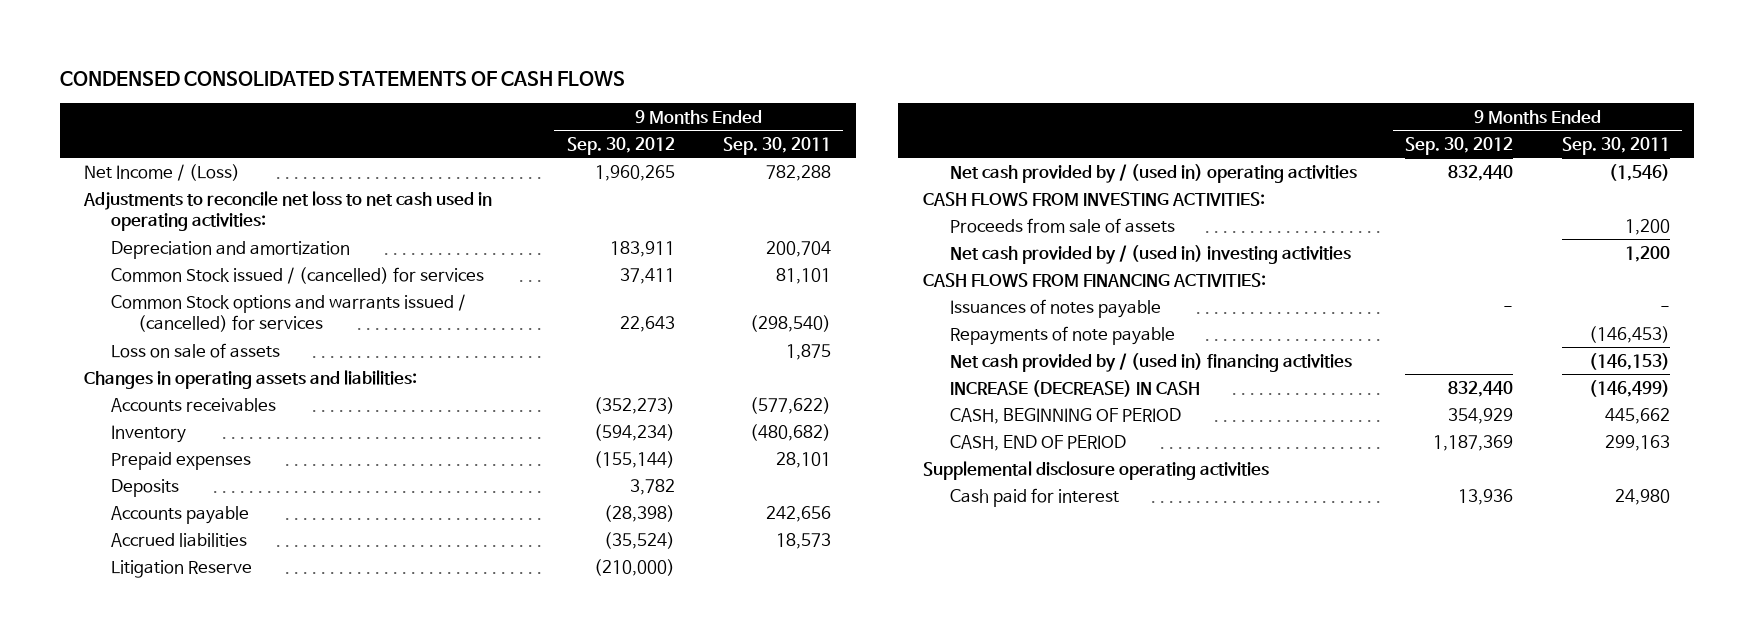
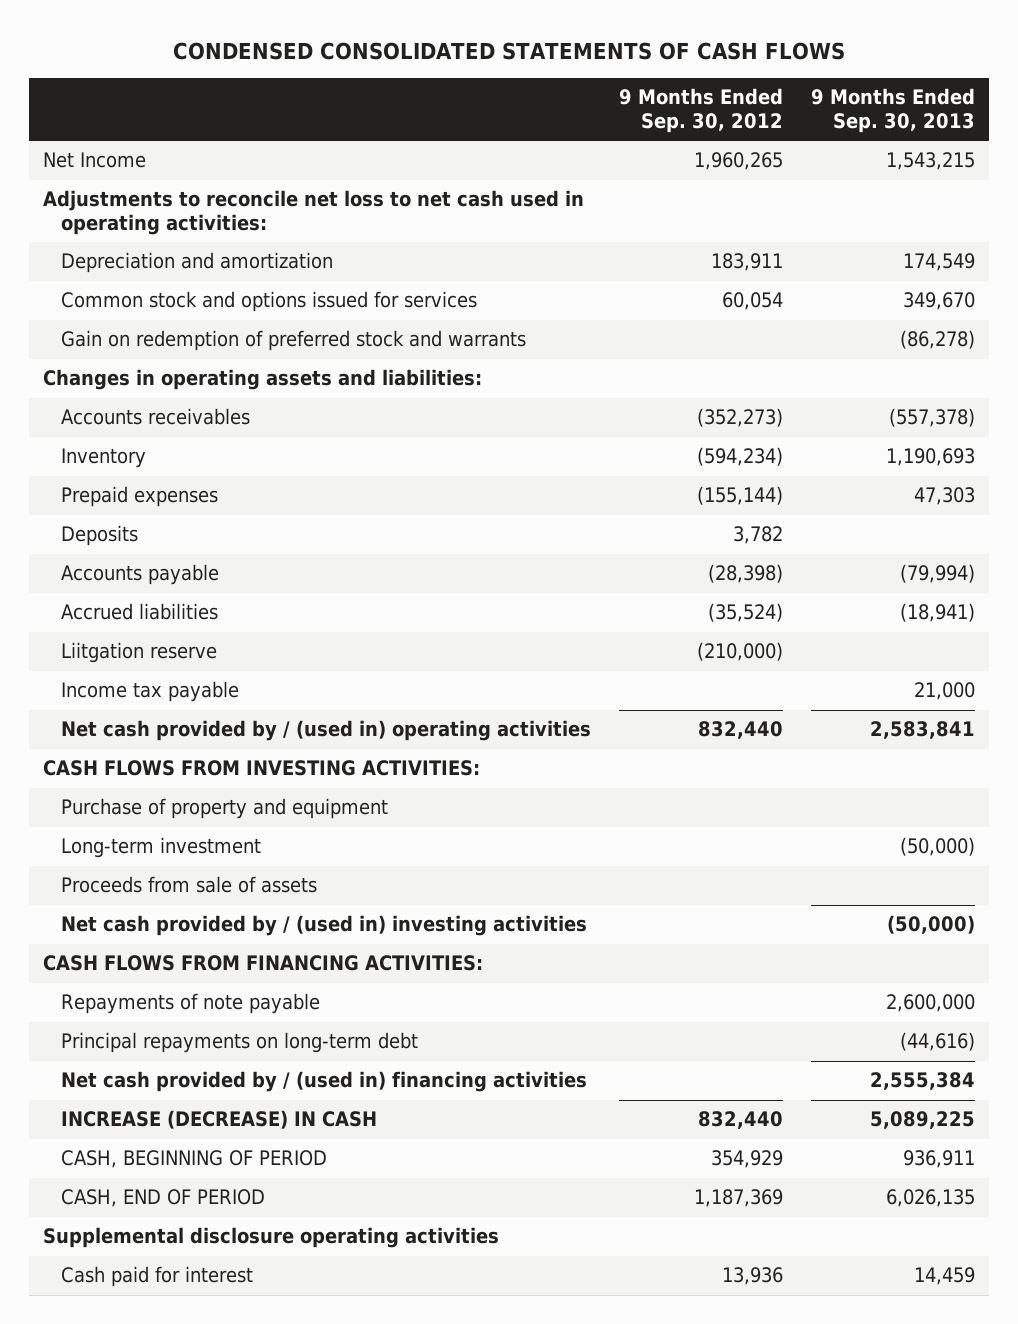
- | 9 Months Ended Sep. 30, 2012 | 9 Months Ended Sep. 30, 2011
+ | 9 Months Ended Sep. 30, 2012 | 9 Months Ended Sep. 30, 2013
- Net Income / (Loss) | 1,960,265 | 782,288
+ Net Income | 1,960,265 | 1,543,215
- Common Stock issued / (cancelled) for services | 37,411 | 81,101
- Common Stock options and warrants issued / (cancelled) for services | 22,643 | (298,540)
- Loss on sale of assets | | 1,875
+ Common stock and options issued for services | 60,054 | 349,670
+ Gain on redemption of preferred stock and warrants | | (86,278)
- Litigation Reserve | (210,000) |
+ Liitgation reserve | (210,000) |
+ Income tax payable | | 21,000
+ Purchase of property and equipment
+ Long-term investment | | (50,000)
- Issuances of notes payable | - | -
+ Principal repayments on long-term debt | | (44,616)

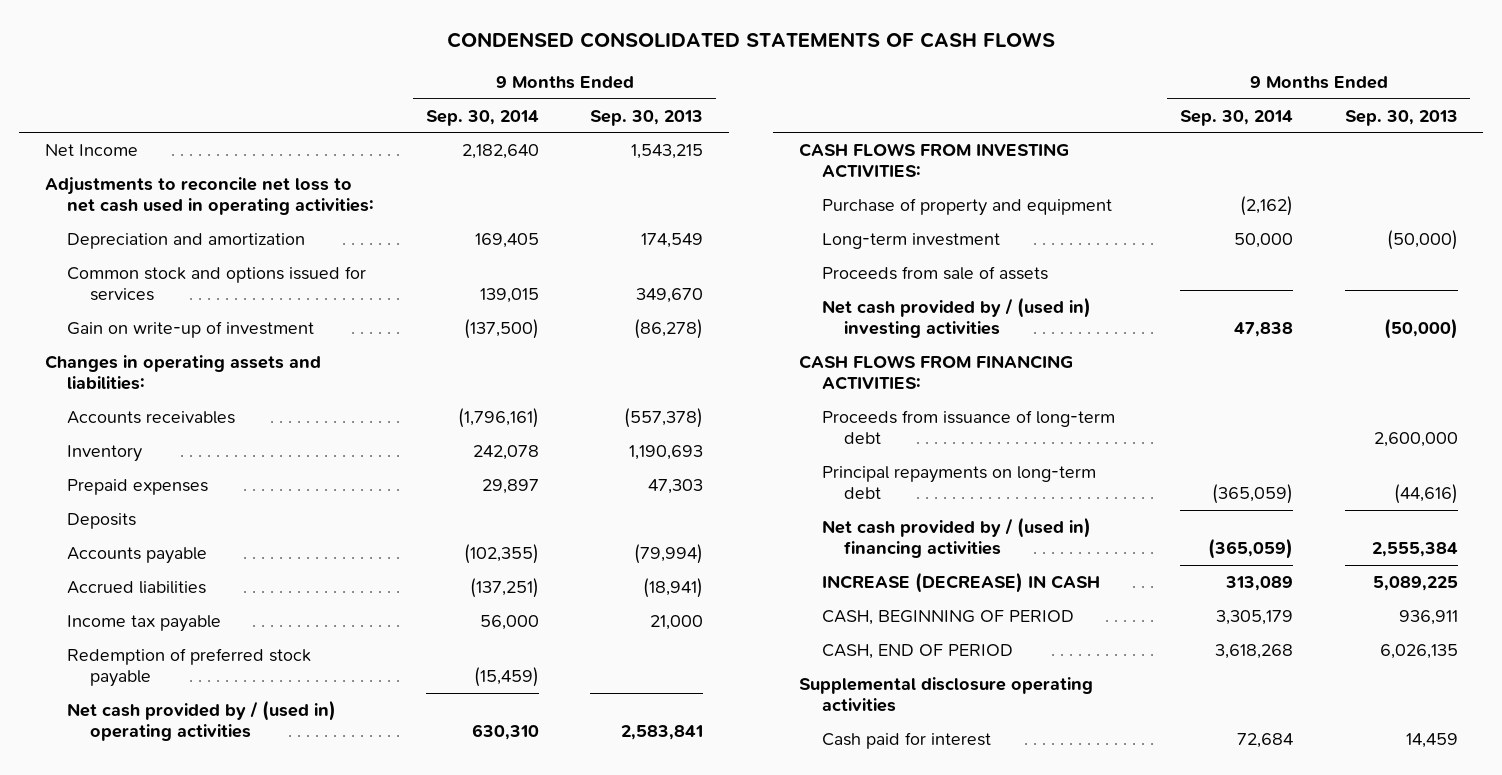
- | 9 Months Ended Sep. 30, 2012 | 9 Months Ended Sep. 30, 2013
+ | 9 Months Ended Sep. 30, 2014 | 9 Months Ended Sep. 30, 2013
- Gain on redemption of preferred stock and warrants | | (86,278)
+ Gain on write-up of investment | (137,500) | (86,278)
- Liitgation reserve | (210,000) |
+ Redemption of preferred stock payable | (15,459) |
- Repayments of note payable | | 2,600,000
+ Proceeds from issuance of long-term debt | | 2,600,000

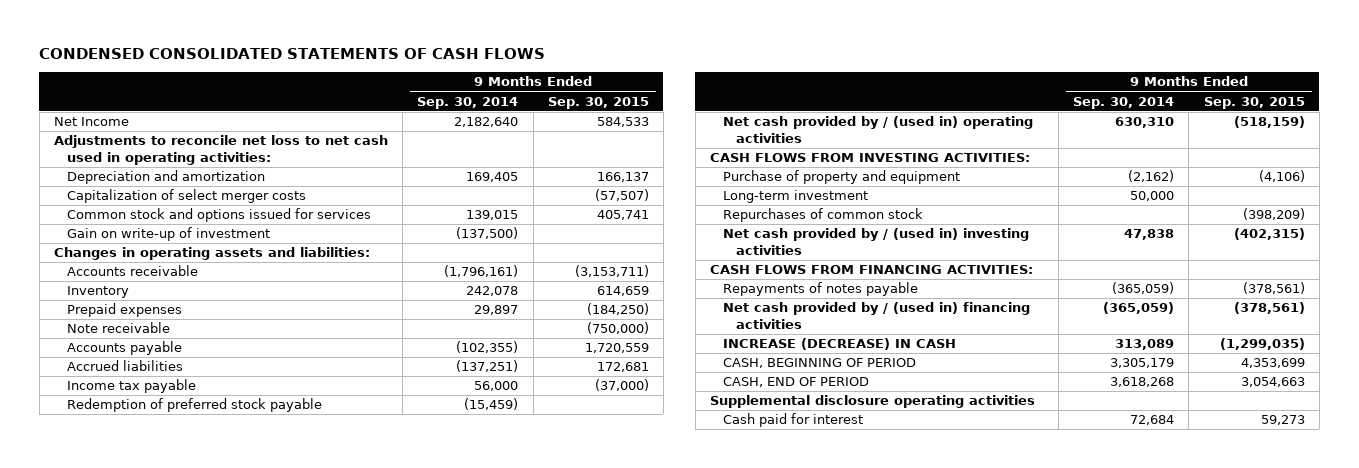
- | 9 Months Ended Sep. 30, 2014 | 9 Months Ended Sep. 30, 2013
+ | 9 Months Ended Sep. 30, 2014 | 9 Months Ended Sep. 30, 2015
+ Capitalization of select merger costs | | (57,507)
- Accounts receivables | (1,796,161) | (557,378)
+ Accounts receivable | (1,796,161) | (3,153,711)
- Deposits
+ Note receivable | | (750,000)
- Proceeds from sale of assets
+ Repurchases of common stock | | (398,209)
- Proceeds from issuance of long-term debt | | 2,600,000
- Principal repayments on long-term debt | (365,059) | (44,616)
+ Repayments of notes payable | (365,059) | (378,561)

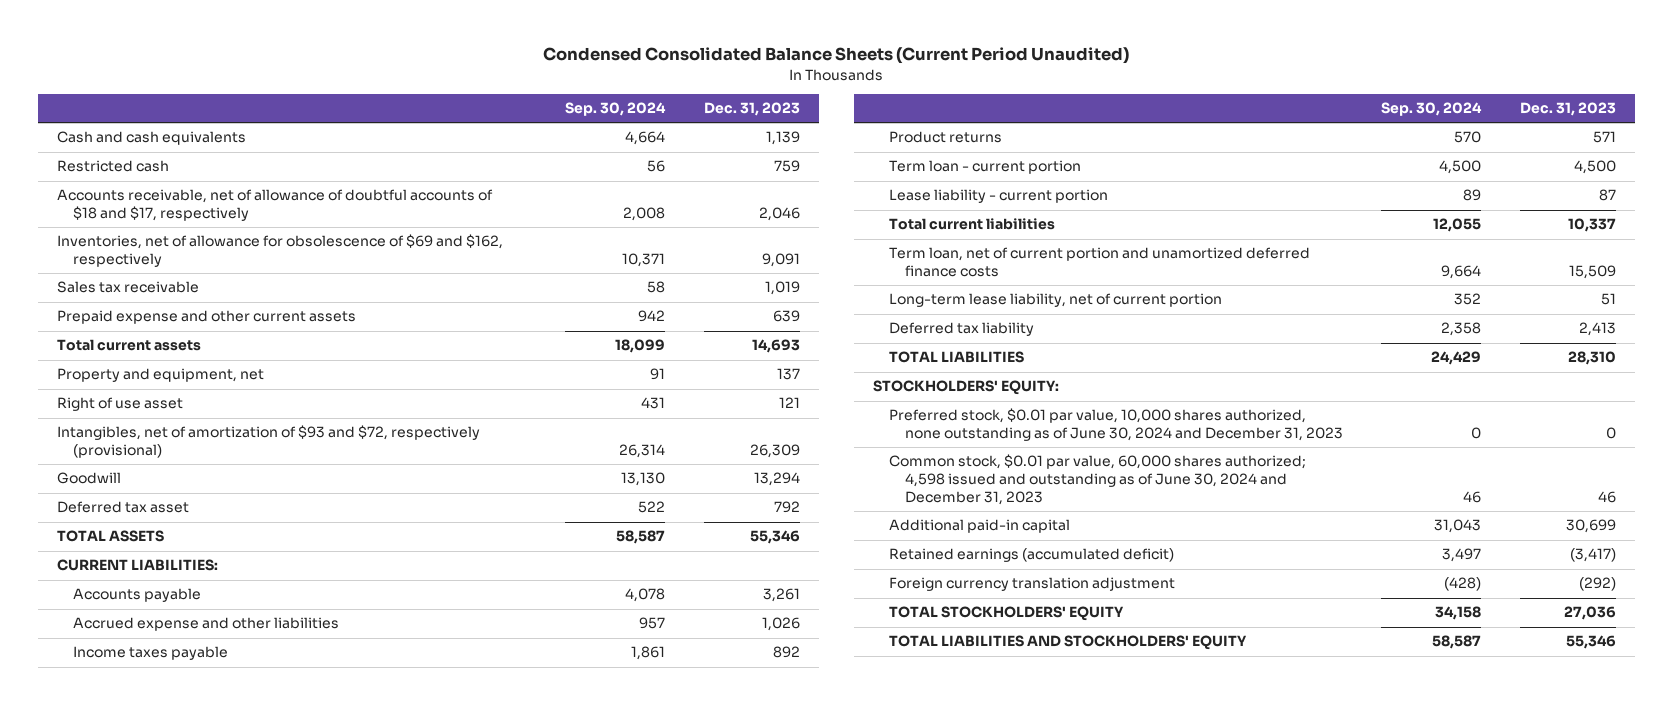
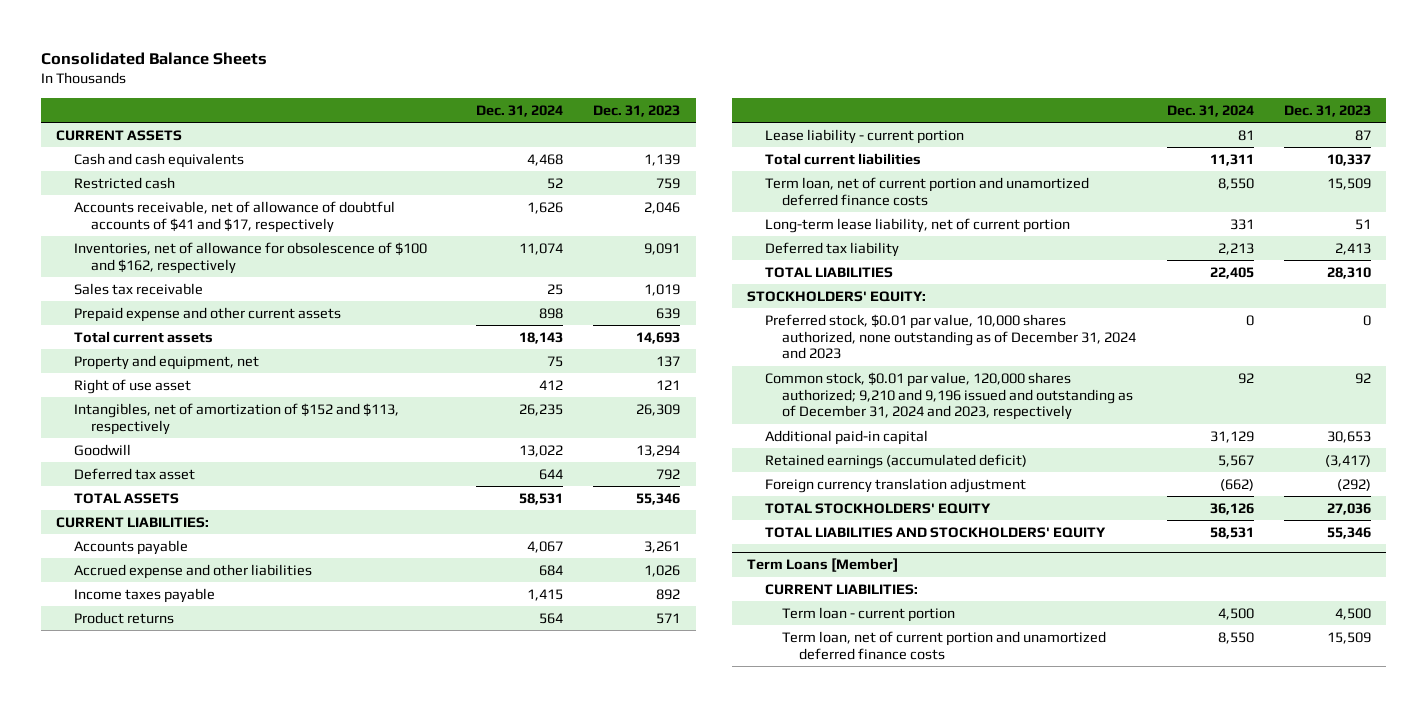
- Condensed Consolidated Balance Sheets (Current Period Unaudited)
+ Consolidated Balance Sheets
- | Sep. 30, 2024 | Dec. 31, 2023
+ | Dec. 31, 2024 | Dec. 31, 2023
+ CURRENT ASSETS
- Accounts receivable, net of allowance of doubtful accounts of $18 and $17, respectively | 2,008 | 2,046
- Inventories, net of allowance for obsolescence of $69 and $162, respectively | 10,371 | 9,091
+ Accounts receivable, net of allowance of doubtful accounts of $41 and $17, respectively | 1,626 | 2,046
+ Inventories, net of allowance for obsolescence of $100 and $162, respectively | 11,074 | 9,091
- Intangibles, net of amortization of $93 and $72, respectively (provisional) | 26,314 | 26,309
+ Intangibles, net of amortization of $152 and $113, respectively | 26,235 | 26,309
- Term loan - current portion | 4,500 | 4,500
- Preferred stock, $0.01 par value, 10,000 shares authorized, none outstanding as of June 30, 2024 and December 31, 2023 | 0 | 0
- Common stock, $0.01 par value, 60,000 shares authorized; 4,598 issued and outstanding as of June 30, 2024 and December 31, 2023 | 46 | 46
- Additional paid-in capital | 31,043 | 30,699
+ Preferred stock, $0.01 par value, 10,000 shares authorized, none outstanding as of December 31, 2024 and 2023 | 0 | 0
+ Common stock, $0.01 par value, 120,000 shares authorized; 9,210 and 9,196 issued and outstanding as of December 31, 2024 and 2023, respectively | 92 | 92
+ Additional paid-in capital | 31,129 | 30,653
+ Term Loans [Member]
+ CURRENT LIABILITIES:
+ Term loan - current portion | 4,500 | 4,500
+ Term loan, net of current portion and unamortized deferred finance costs | 8,550 | 15,509

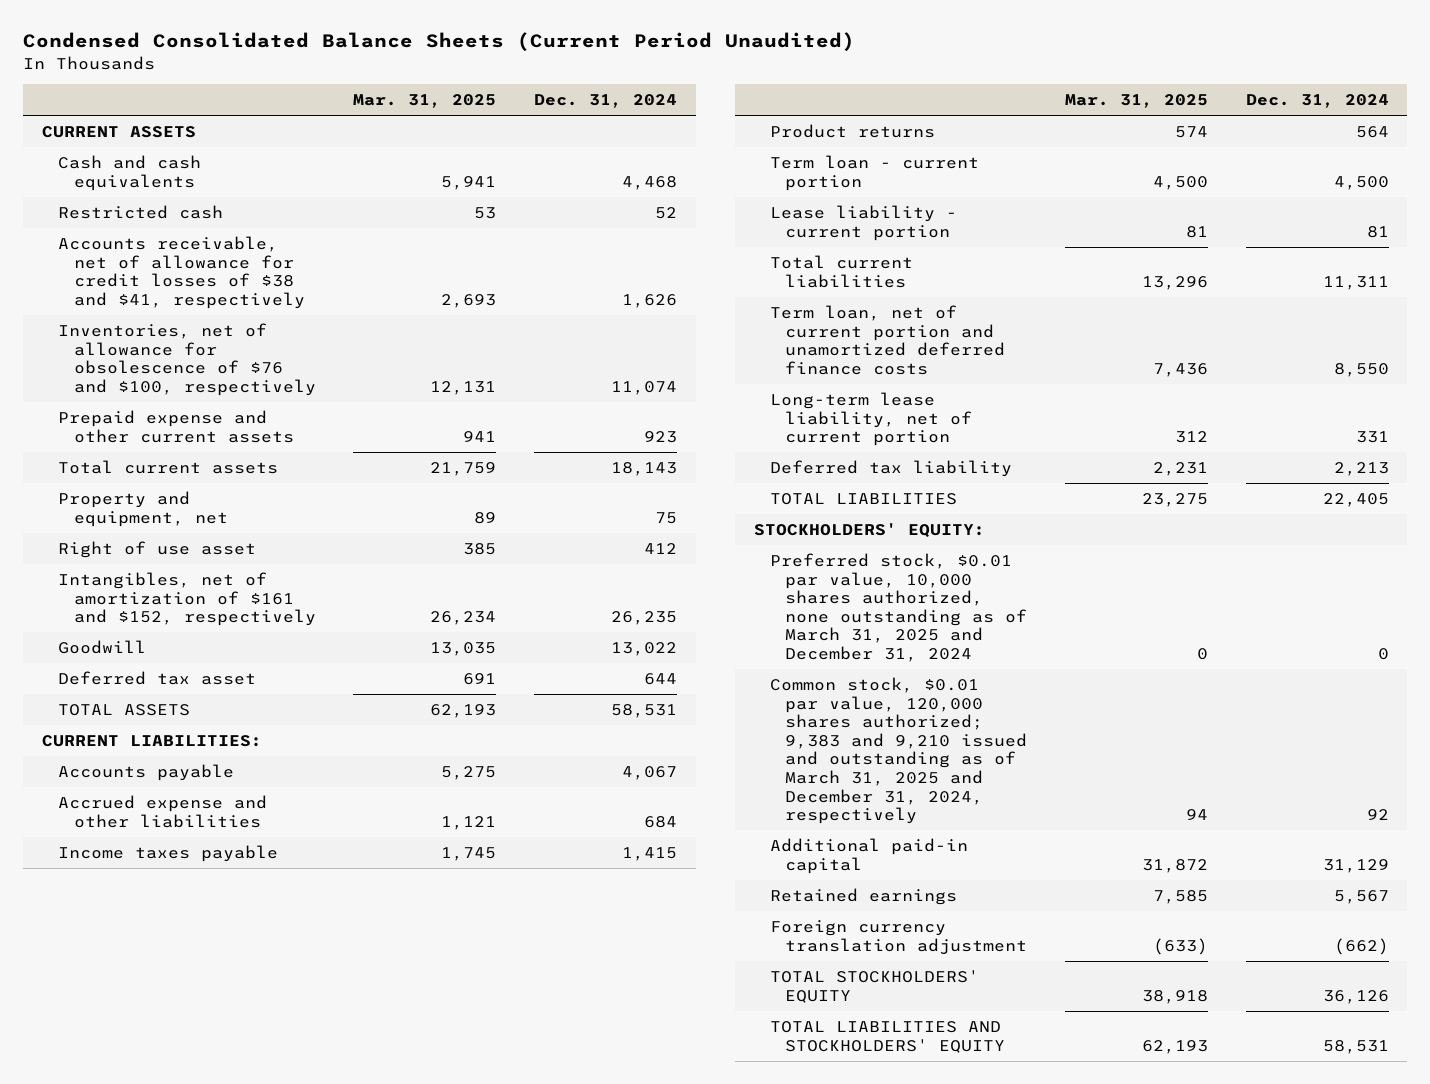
- Consolidated Balance Sheets
+ Condensed Consolidated Balance Sheets (Current Period Unaudited)
- | Dec. 31, 2024 | Dec. 31, 2023
+ | Mar. 31, 2025 | Dec. 31, 2024
- Accounts receivable, net of allowance of doubtful accounts of $41 and $17, respectively | 1,626 | 2,046
- Inventories, net of allowance for obsolescence of $100 and $162, respectively | 11,074 | 9,091
- Sales tax receivable | 25 | 1,019
- Prepaid expense and other current assets | 898 | 639
+ Accounts receivable, net of allowance for credit losses of $38 and $41, respectively | 2,693 | 1,626
+ Inventories, net of allowance for obsolescence of $76 and $100, respectively | 12,131 | 11,074
+ Prepaid expense and other current assets | 941 | 923
- Intangibles, net of amortization of $152 and $113, respectively | 26,235 | 26,309
+ Intangibles, net of amortization of $161 and $152, respectively | 26,234 | 26,235
+ Term loan - current portion | 4,500 | 4,500
- Preferred stock, $0.01 par value, 10,000 shares authorized, none outstanding as of December 31, 2024 and 2023 | 0 | 0
- Common stock, $0.01 par value, 120,000 shares authorized; 9,210 and 9,196 issued and outstanding as of December 31, 2024 and 2023, respectively | 92 | 92
+ Preferred stock, $0.01 par value, 10,000 shares authorized, none outstanding as of March 31, 2025 and December 31, 2024 | 0 | 0
+ Common stock, $0.01 par value, 120,000 shares authorized; 9,383 and 9,210 issued and outstanding as of March 31, 2025 and December 31, 2024, respectively | 94 | 92
- Retained earnings (accumulated deficit) | 5,567 | (3,417)
+ Retained earnings | 7,585 | 5,567
- Term Loans [Member]
- CURRENT LIABILITIES:
- Term loan - current portion | 4,500 | 4,500
- Term loan, net of current portion and unamortized deferred finance costs | 8,550 | 15,509

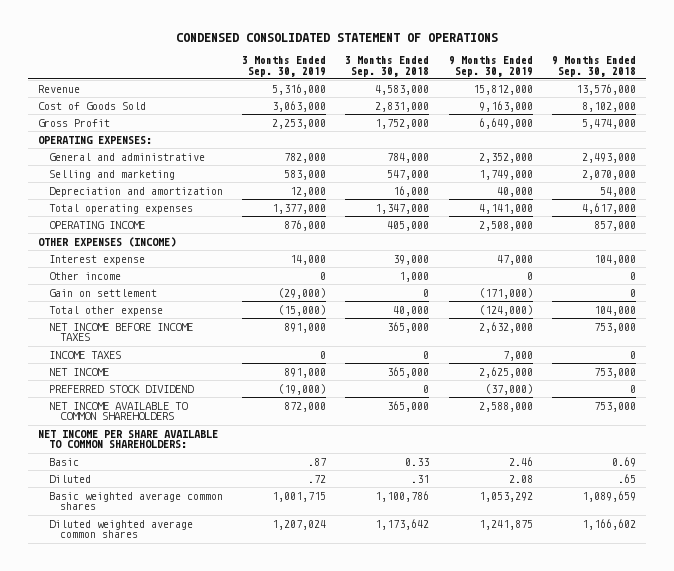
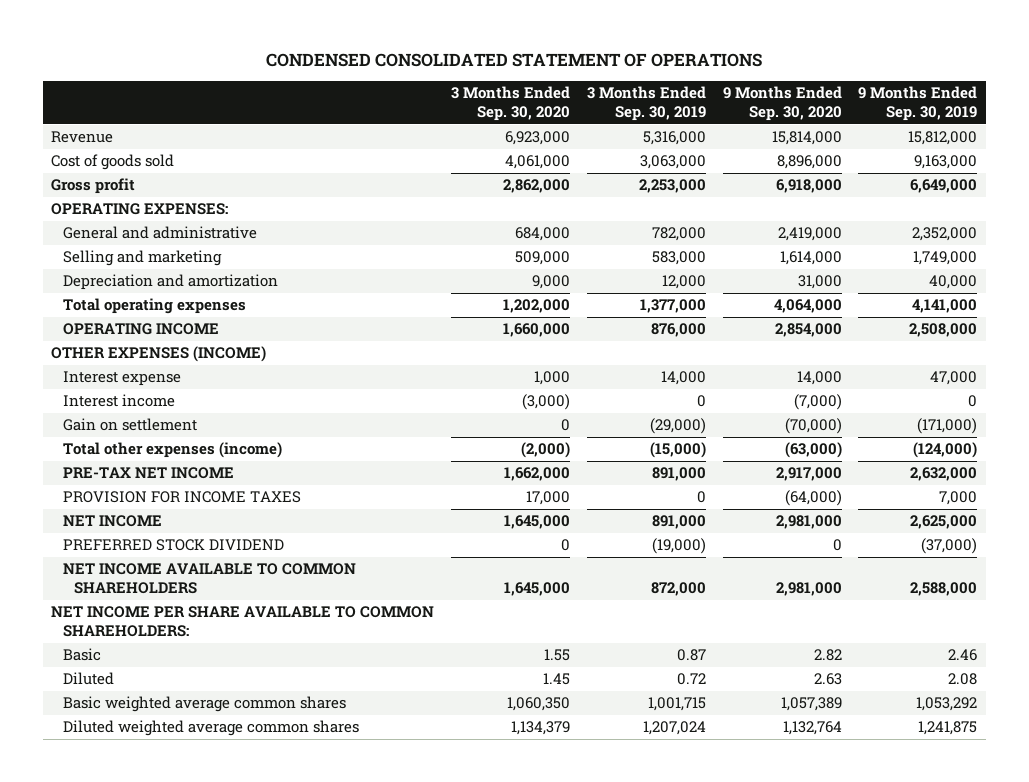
- | 3 Months Ended Sep. 30, 2019 | 3 Months Ended Sep. 30, 2018 | 9 Months Ended Sep. 30, 2019 | 9 Months Ended Sep. 30, 2018
+ | 3 Months Ended Sep. 30, 2020 | 3 Months Ended Sep. 30, 2019 | 9 Months Ended Sep. 30, 2020 | 9 Months Ended Sep. 30, 2019
- Cost of Goods Sold | 3,063,000 | 2,831,000 | 9,163,000 | 8,102,000
- Gross Profit | 2,253,000 | 1,752,000 | 6,649,000 | 5,474,000
+ Cost of goods sold | 4,061,000 | 3,063,000 | 8,896,000 | 9,163,000
+ Gross profit | 2,862,000 | 2,253,000 | 6,918,000 | 6,649,000
- Other income | 0 | 1,000 | 0 | 0
+ Interest income | (3,000) | 0 | (7,000) | 0
- Total other expense | (15,000) | 40,000 | (124,000) | 104,000
- NET INCOME BEFORE INCOME TAXES | 891,000 | 365,000 | 2,632,000 | 753,000
- INCOME TAXES | 0 | 0 | 7,000 | 0
+ Total other expenses (income) | (2,000) | (15,000) | (63,000) | (124,000)
+ PRE-TAX NET INCOME | 1,662,000 | 891,000 | 2,917,000 | 2,632,000
+ PROVISION FOR INCOME TAXES | 17,000 | 0 | (64,000) | 7,000
- Basic | .87 | 0.33 | 2.46 | 0.69
- Diluted | .72 | .31 | 2.08 | .65
+ Basic | 1.55 | 0.87 | 2.82 | 2.46
+ Diluted | 1.45 | 0.72 | 2.63 | 2.08

